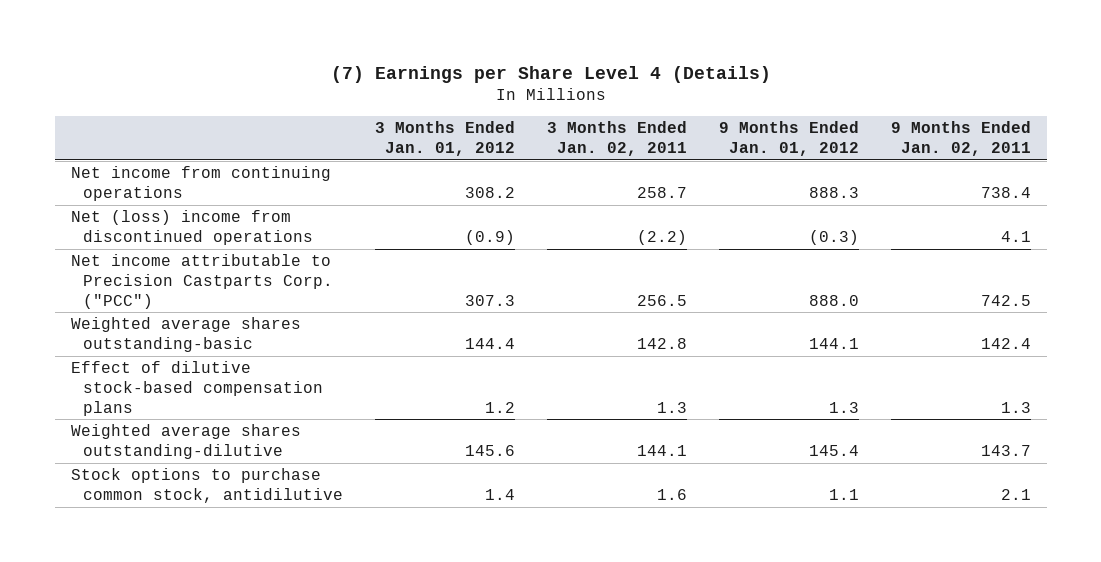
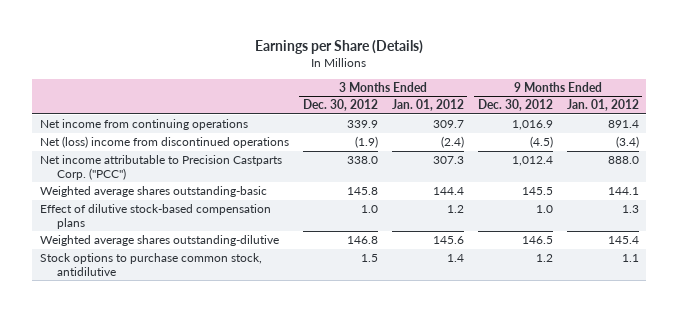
- (7) Earnings per Share Level 4 (Details)
+ Earnings per Share (Details)
- | 3 Months Ended Jan. 01, 2012 | 3 Months Ended Jan. 02, 2011 | 9 Months Ended Jan. 01, 2012 | 9 Months Ended Jan. 02, 2011
+ | 3 Months Ended Dec. 30, 2012 | 3 Months Ended Jan. 01, 2012 | 9 Months Ended Dec. 30, 2012 | 9 Months Ended Jan. 01, 2012
- Net income from continuing operations | 308.2 | 258.7 | 888.3 | 738.4
- Net (loss) income from discontinued operations | (0.9) | (2.2) | (0.3) | 4.1
+ Net income from continuing operations | 339.9 | 309.7 | 1,016.9 | 891.4
+ Net (loss) income from discontinued operations | (1.9) | (2.4) | (4.5) | (3.4)

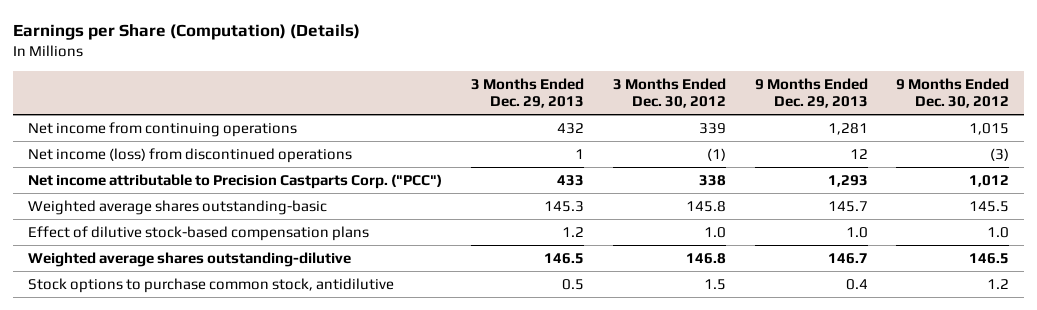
- Earnings per Share (Details)
+ Earnings per Share (Computation) (Details)
- | 3 Months Ended Dec. 30, 2012 | 3 Months Ended Jan. 01, 2012 | 9 Months Ended Dec. 30, 2012 | 9 Months Ended Jan. 01, 2012
+ | 3 Months Ended Dec. 29, 2013 | 3 Months Ended Dec. 30, 2012 | 9 Months Ended Dec. 29, 2013 | 9 Months Ended Dec. 30, 2012
- Net income from continuing operations | 339.9 | 309.7 | 1,016.9 | 891.4
- Net (loss) income from discontinued operations | (1.9) | (2.4) | (4.5) | (3.4)
- Net income attributable to Precision Castparts Corp. ("PCC") | 338.0 | 307.3 | 1,012.4 | 888.0
+ Net income from continuing operations | 432 | 339 | 1,281 | 1,015
+ Net income (loss) from discontinued operations | 1 | (1) | 12 | (3)
+ Net income attributable to Precision Castparts Corp. ("PCC") | 433 | 338 | 1,293 | 1,012

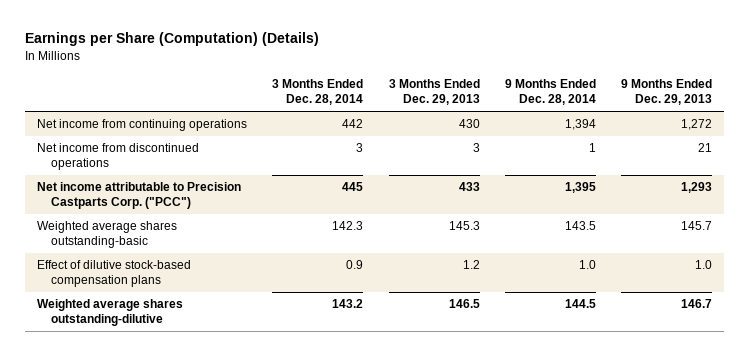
- | 3 Months Ended Dec. 29, 2013 | 3 Months Ended Dec. 30, 2012 | 9 Months Ended Dec. 29, 2013 | 9 Months Ended Dec. 30, 2012
+ | 3 Months Ended Dec. 28, 2014 | 3 Months Ended Dec. 29, 2013 | 9 Months Ended Dec. 28, 2014 | 9 Months Ended Dec. 29, 2013
- Net income from continuing operations | 432 | 339 | 1,281 | 1,015
- Net income (loss) from discontinued operations | 1 | (1) | 12 | (3)
+ Net income from continuing operations | 442 | 430 | 1,394 | 1,272
+ Net income from discontinued operations | 3 | 3 | 1 | 21
- Stock options to purchase common stock, antidilutive | 0.5 | 1.5 | 0.4 | 1.2

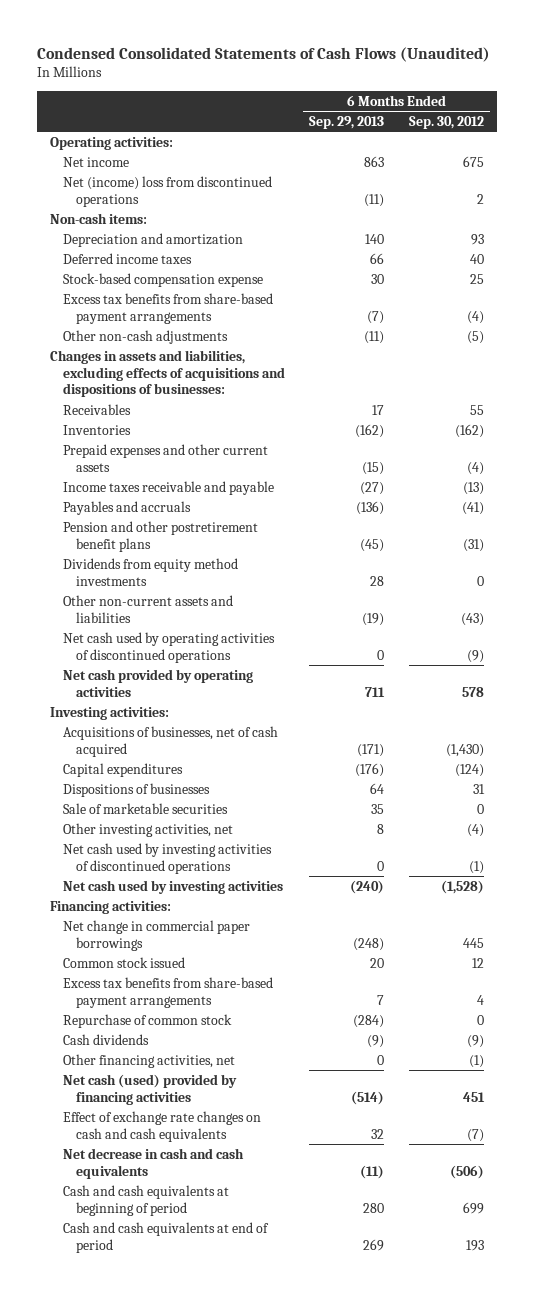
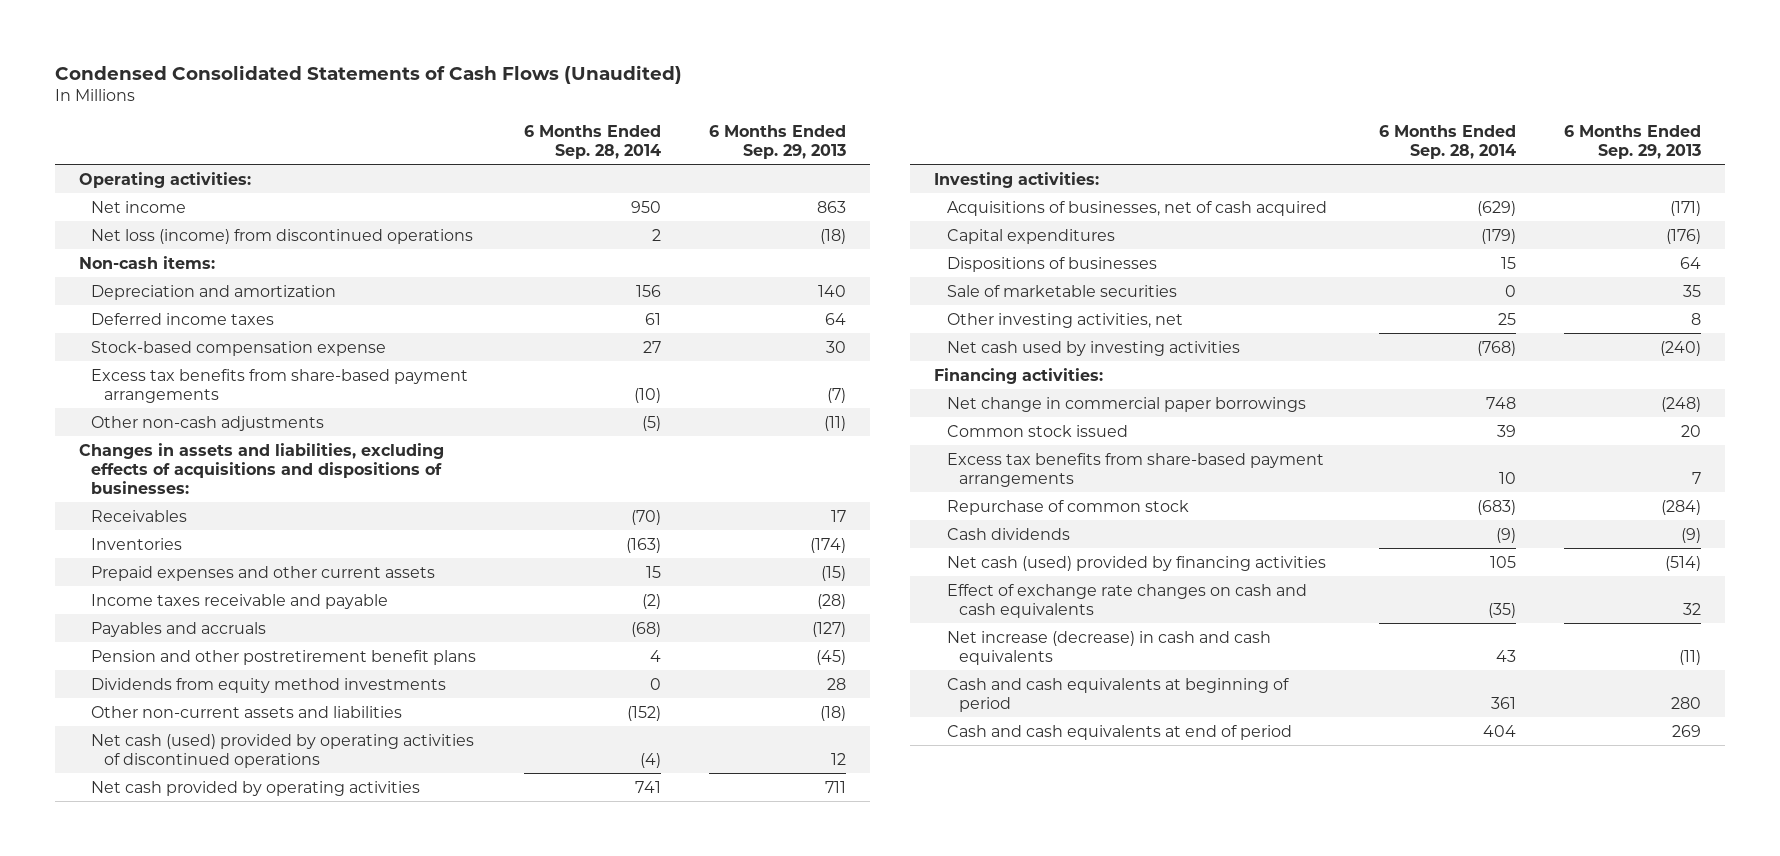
- | 6 Months Ended Sep. 29, 2013 | 6 Months Ended Sep. 30, 2012
+ | 6 Months Ended Sep. 28, 2014 | 6 Months Ended Sep. 29, 2013
- Net (income) loss from discontinued operations | (11) | 2
+ Net loss (income) from discontinued operations | 2 | (18)
- Deferred income taxes | 66 | 40
+ Deferred income taxes | 61 | 64
- Inventories | (162) | (162)
+ Inventories | (163) | (174)
- Income taxes receivable and payable | (27) | (13)
- Payables and accruals | (136) | (41)
+ Income taxes receivable and payable | (2) | (28)
+ Payables and accruals | (68) | (127)
- Other non-current assets and liabilities | (19) | (43)
- Net cash used by operating activities of discontinued operations | 0 | (9)
+ Other non-current assets and liabilities | (152) | (18)
+ Net cash (used) provided by operating activities of discontinued operations | (4) | 12
- Net cash used by investing activities of discontinued operations | 0 | (1)
- Other financing activities, net | 0 | (1)
- Net decrease in cash and cash equivalents | (11) | (506)
+ Net increase (decrease) in cash and cash equivalents | 43 | (11)

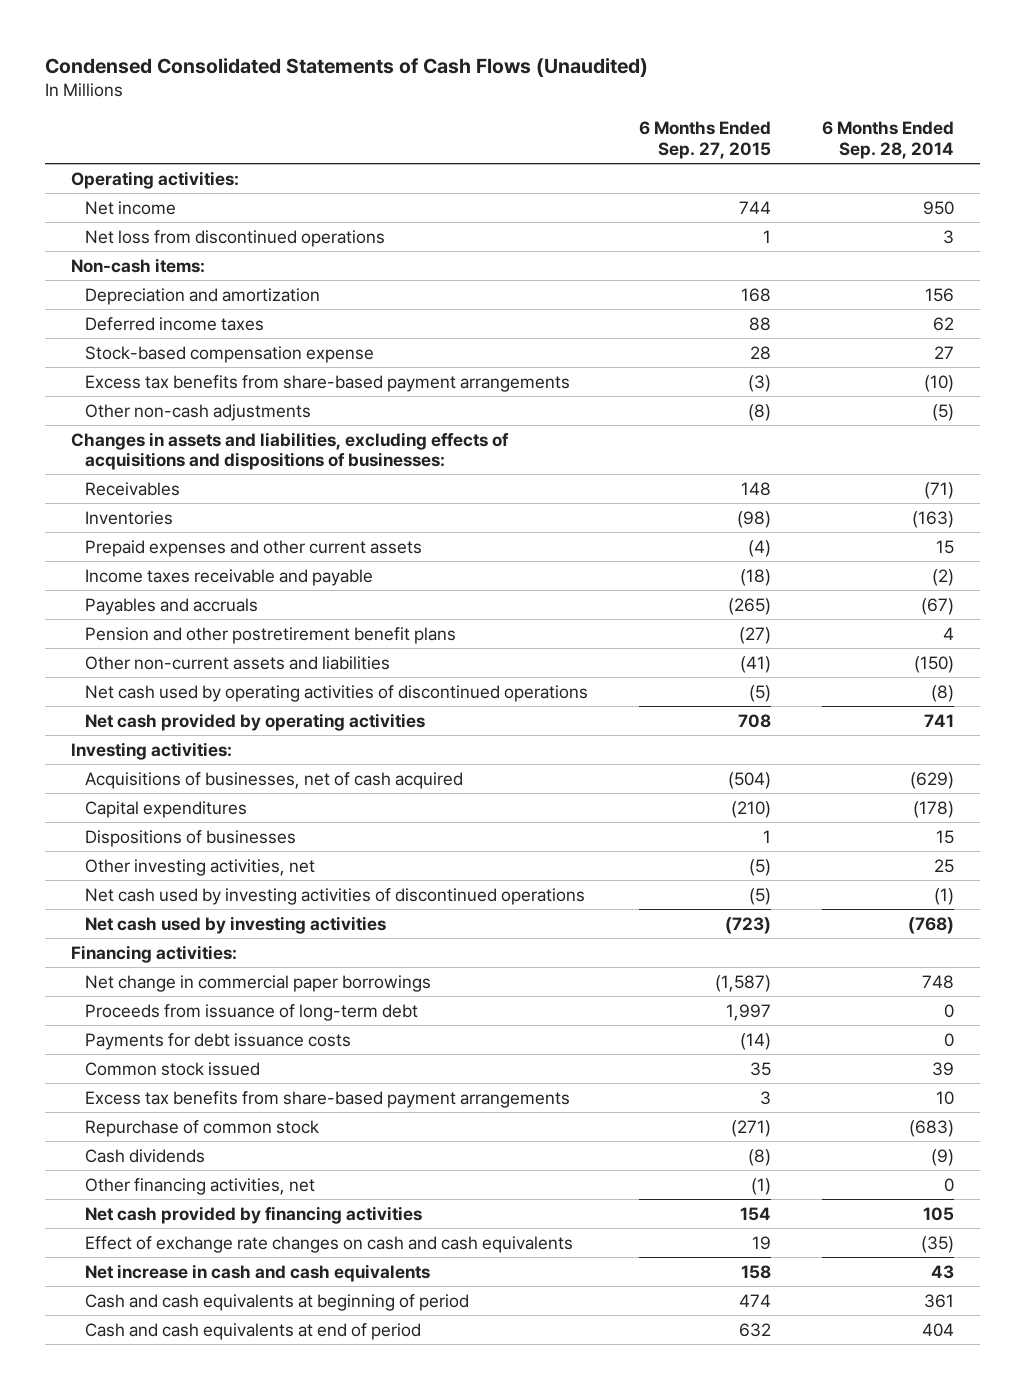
- | 6 Months Ended Sep. 28, 2014 | 6 Months Ended Sep. 29, 2013
+ | 6 Months Ended Sep. 27, 2015 | 6 Months Ended Sep. 28, 2014
- Net loss (income) from discontinued operations | 2 | (18)
+ Net loss from discontinued operations | 1 | 3
- Deferred income taxes | 61 | 64
+ Deferred income taxes | 88 | 62
- Receivables | (70) | 17
+ Receivables | 148 | (71)
- Payables and accruals | (68) | (127)
+ Payables and accruals | (265) | (67)
- Dividends from equity method investments | 0 | 28
- Other non-current assets and liabilities | (152) | (18)
- Net cash (used) provided by operating activities of discontinued operations | (4) | 12
+ Other non-current assets and liabilities | (41) | (150)
+ Net cash used by operating activities of discontinued operations | (5) | (8)
- Capital expenditures | (179) | (176)
+ Capital expenditures | (210) | (178)
- Sale of marketable securities | 0 | 35
+ Net cash used by investing activities of discontinued operations | (5) | (1)
+ Proceeds from issuance of long-term debt | 1,997 | 0
+ Payments for debt issuance costs | (14) | 0
- Net cash (used) provided by financing activities | 105 | (514)
+ Other financing activities, net | (1) | 0
+ Net cash provided by financing activities | 154 | 105
- Net increase (decrease) in cash and cash equivalents | 43 | (11)
+ Net increase in cash and cash equivalents | 158 | 43

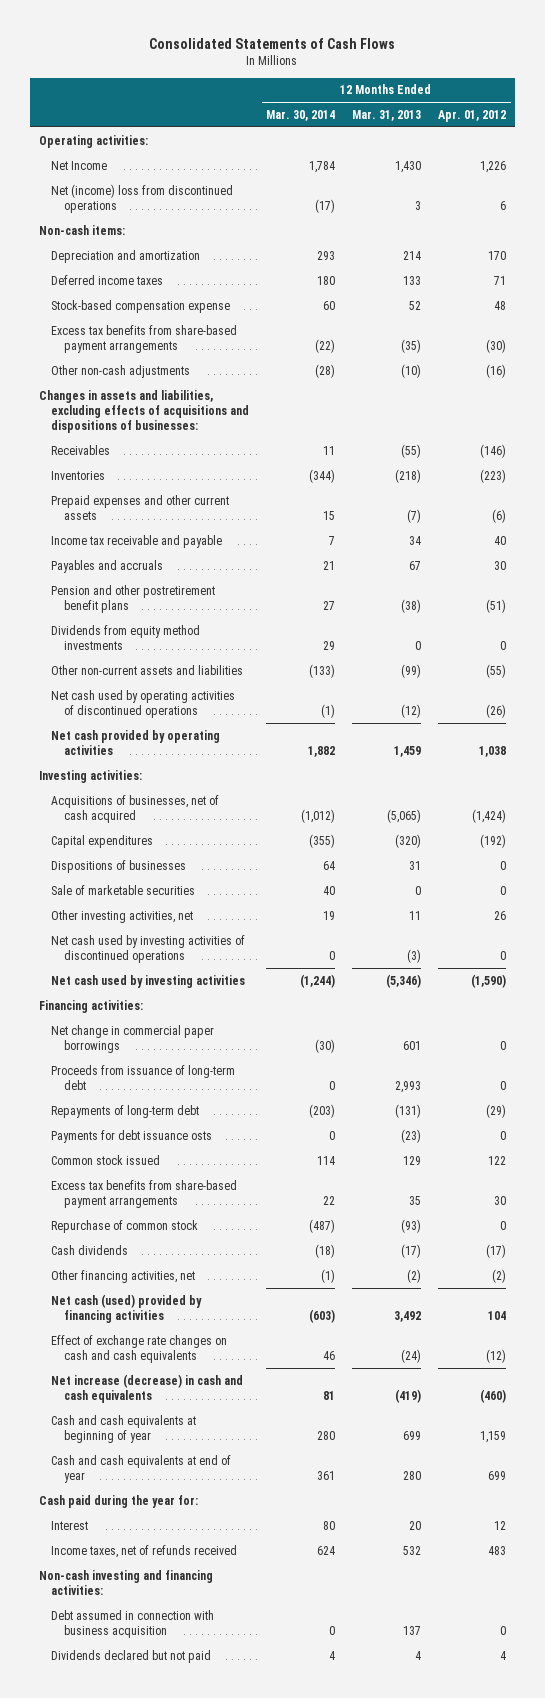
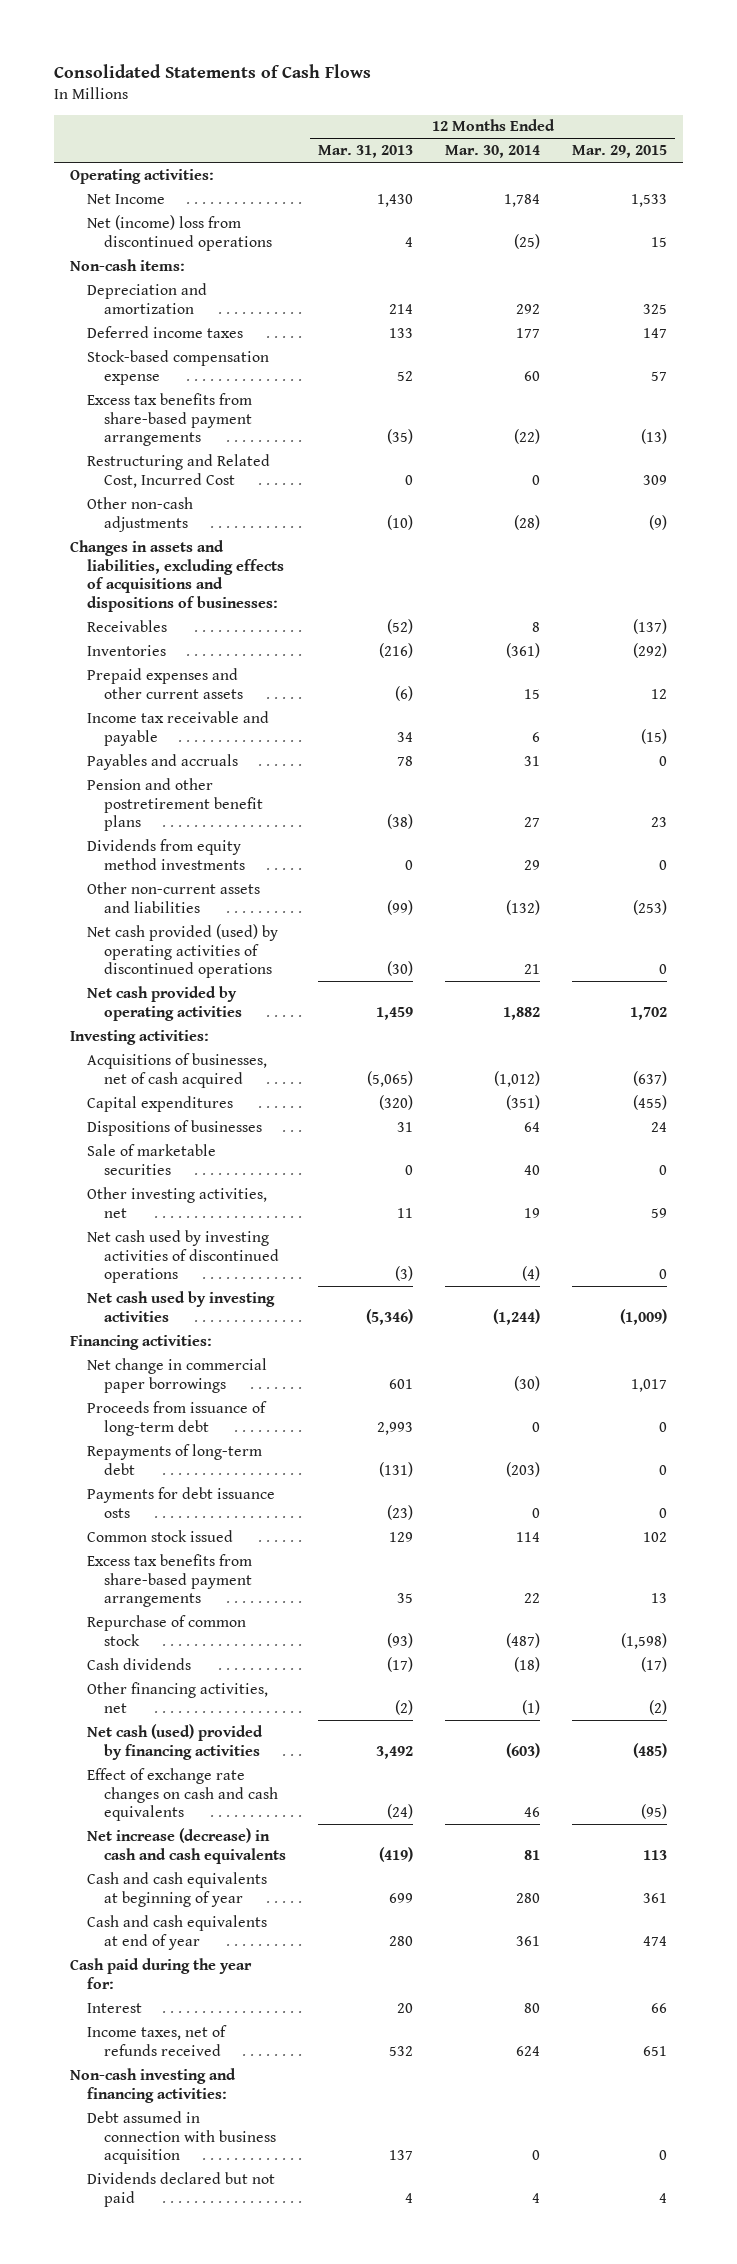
- | 12 Months Ended Mar. 30, 2014 | 12 Months Ended Mar. 31, 2013 | 12 Months Ended Apr. 01, 2012
+ | 12 Months Ended Mar. 31, 2013 | 12 Months Ended Mar. 30, 2014 | 12 Months Ended Mar. 29, 2015
- Net (income) loss from discontinued operations | (17) | 3 | 6
+ Net (income) loss from discontinued operations | 4 | (25) | 15
- Depreciation and amortization | 293 | 214 | 170
- Deferred income taxes | 180 | 133 | 71
+ Depreciation and amortization | 214 | 292 | 325
+ Deferred income taxes | 133 | 177 | 147
+ Restructuring and Related Cost, Incurred Cost | 0 | 0 | 309
- Receivables | 11 | (55) | (146)
- Inventories | (344) | (218) | (223)
- Prepaid expenses and other current assets | 15 | (7) | (6)
- Income tax receivable and payable | 7 | 34 | 40
- Payables and accruals | 21 | 67 | 30
+ Receivables | (52) | 8 | (137)
+ Inventories | (216) | (361) | (292)
+ Prepaid expenses and other current assets | (6) | 15 | 12
+ Income tax receivable and payable | 34 | 6 | (15)
+ Payables and accruals | 78 | 31 | 0
- Other non-current assets and liabilities | (133) | (99) | (55)
- Net cash used by operating activities of discontinued operations | (1) | (12) | (26)
+ Other non-current assets and liabilities | (99) | (132) | (253)
+ Net cash provided (used) by operating activities of discontinued operations | (30) | 21 | 0
- Capital expenditures | (355) | (320) | (192)
+ Capital expenditures | (320) | (351) | (455)
- Net cash used by investing activities of discontinued operations | 0 | (3) | 0
+ Net cash used by investing activities of discontinued operations | (3) | (4) | 0

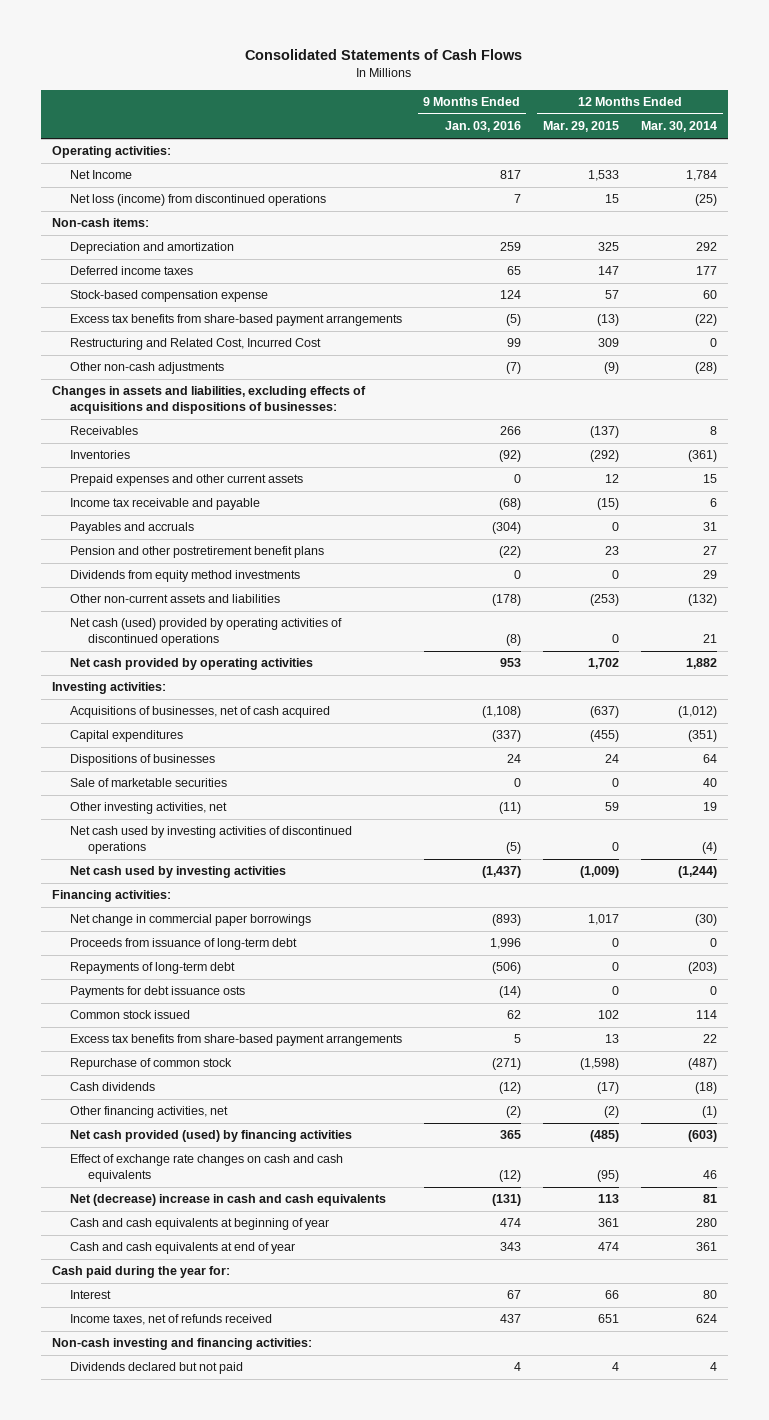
- | 12 Months Ended Mar. 31, 2013 | 12 Months Ended Mar. 30, 2014 | 12 Months Ended Mar. 29, 2015
+ | 9 Months Ended Jan. 03, 2016 | 12 Months Ended Mar. 29, 2015 | 12 Months Ended Mar. 30, 2014
- Net (income) loss from discontinued operations | 4 | (25) | 15
+ Net loss (income) from discontinued operations | 7 | 15 | (25)
- Net cash provided (used) by operating activities of discontinued operations | (30) | 21 | 0
+ Net cash (used) provided by operating activities of discontinued operations | (8) | 0 | 21
- Net cash (used) provided by financing activities | 3,492 | (603) | (485)
+ Net cash provided (used) by financing activities | 365 | (485) | (603)
- Net increase (decrease) in cash and cash equivalents | (419) | 81 | 113
+ Net (decrease) increase in cash and cash equivalents | (131) | 113 | 81
- Debt assumed in connection with business acquisition | 137 | 0 | 0

